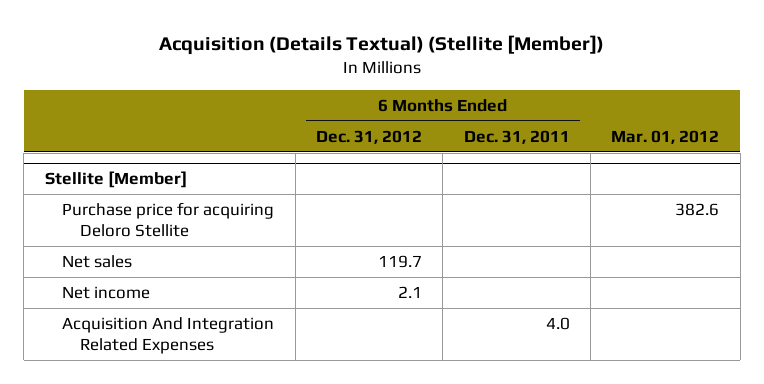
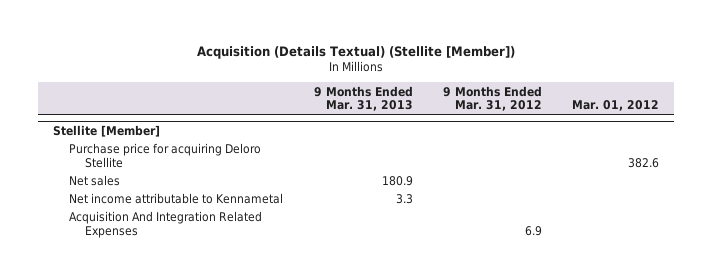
- | 6 Months Ended Dec. 31, 2012 | 6 Months Ended Dec. 31, 2011 | Mar. 01, 2012
+ | 9 Months Ended Mar. 31, 2013 | 9 Months Ended Mar. 31, 2012 | Mar. 01, 2012
@ Stellite [Member]
- Net income | 2.1 | |
+ Net income attributable to Kennametal | 3.3 | |

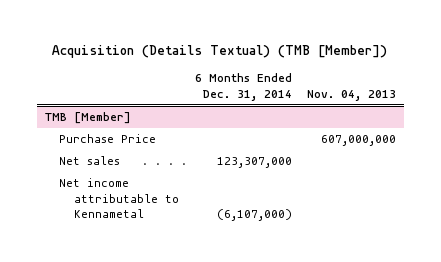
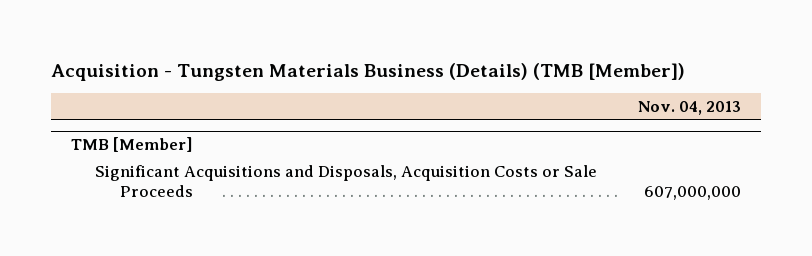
- Acquisition (Details Textual) (TMB [Member])
+ Acquisition - Tungsten Materials Business (Details) (TMB [Member])
- | 6 Months Ended Dec. 31, 2014 | Nov. 04, 2013
+ | Nov. 04, 2013
@ TMB [Member]
- Purchase Price | | 607,000,000
- Net sales | 123,307,000 |
- Net income attributable to Kennametal | (6,107,000) |
+ Significant Acquisitions and Disposals, Acquisition Costs or Sale Proceeds | 607,000,000

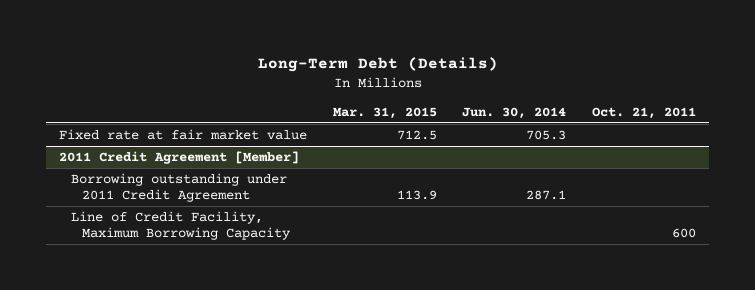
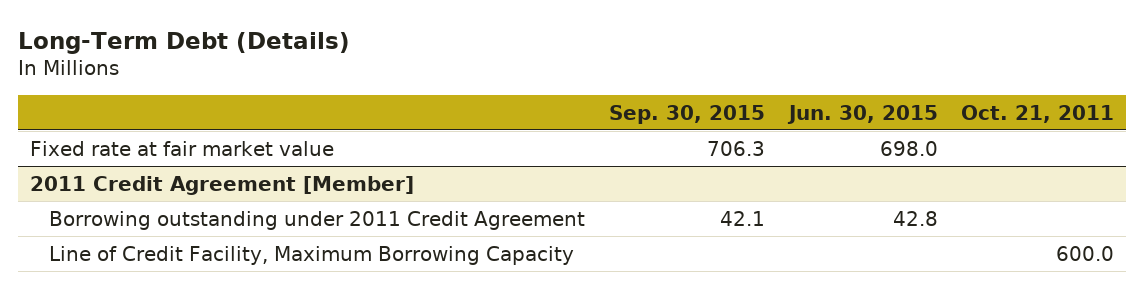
- | Mar. 31, 2015 | Jun. 30, 2014 | Oct. 21, 2011
+ | Sep. 30, 2015 | Jun. 30, 2015 | Oct. 21, 2011
@ 2011 Credit Agreement [Member]
- Line of Credit Facility, Maximum Borrowing Capacity | | | 600
+ Line of Credit Facility, Maximum Borrowing Capacity | | | 600.0

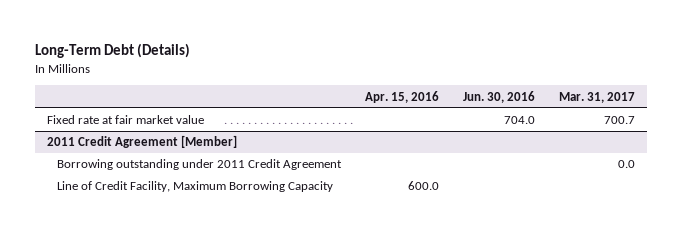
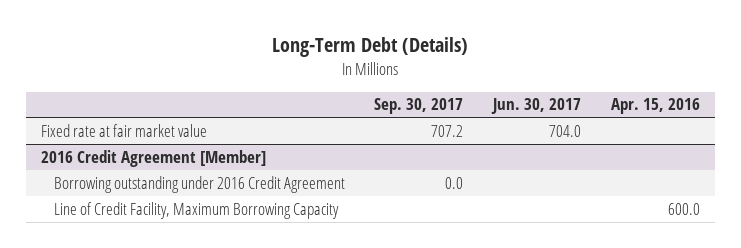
- | Apr. 15, 2016 | Jun. 30, 2016 | Mar. 31, 2017
+ | Sep. 30, 2017 | Jun. 30, 2017 | Apr. 15, 2016
- 2011 Credit Agreement [Member]
- Borrowing outstanding under 2011 Credit Agreement | | | 0.0
+ 2016 Credit Agreement [Member]
+ Borrowing outstanding under 2016 Credit Agreement | 0.0 | |

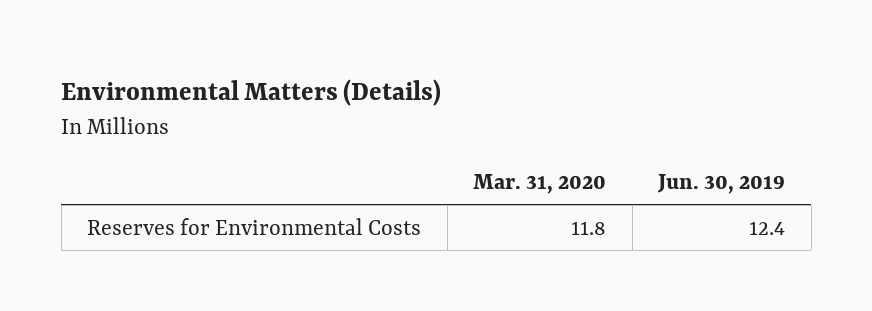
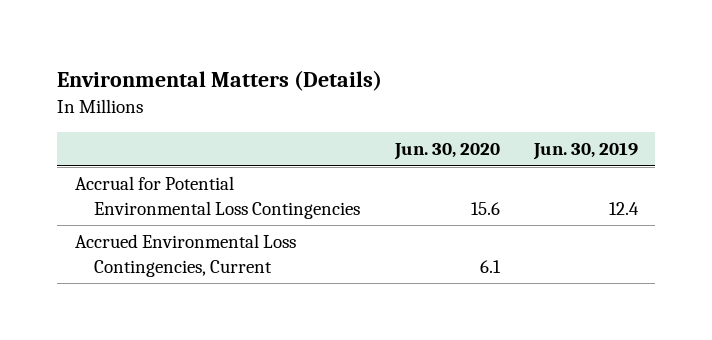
- | Mar. 31, 2020 | Jun. 30, 2019
+ | Jun. 30, 2020 | Jun. 30, 2019
- Reserves for Environmental Costs | 11.8 | 12.4
+ Accrual for Potential Environmental Loss Contingencies | 15.6 | 12.4
+ Accrued Environmental Loss Contingencies, Current | 6.1 |

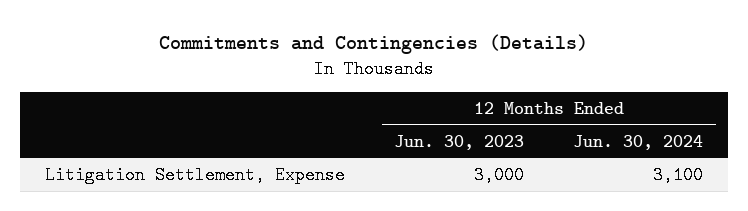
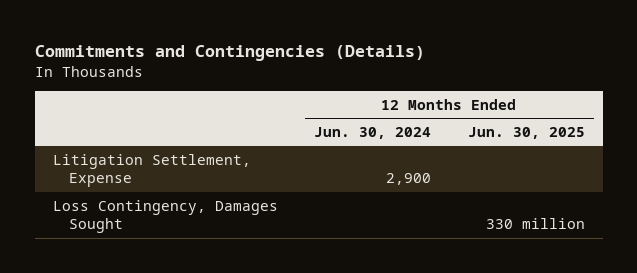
- | 12 Months Ended Jun. 30, 2023 | 12 Months Ended Jun. 30, 2024
+ | 12 Months Ended Jun. 30, 2024 | 12 Months Ended Jun. 30, 2025
- Litigation Settlement, Expense | 3,000 | 3,100
+ Litigation Settlement, Expense | 2,900 |
+ Loss Contingency, Damages Sought | | 330 million

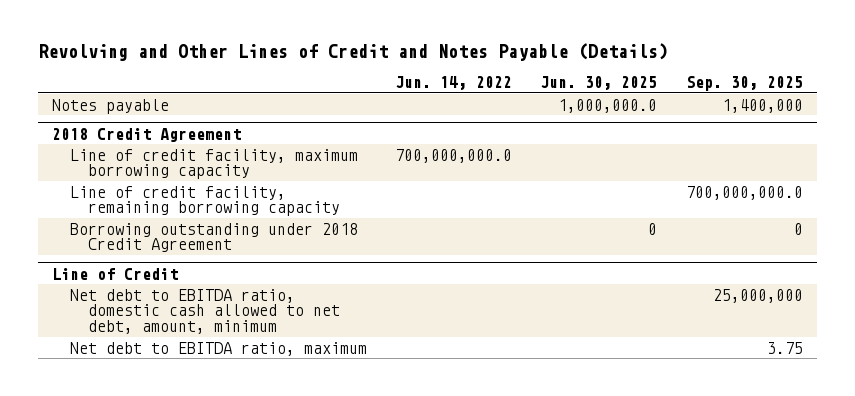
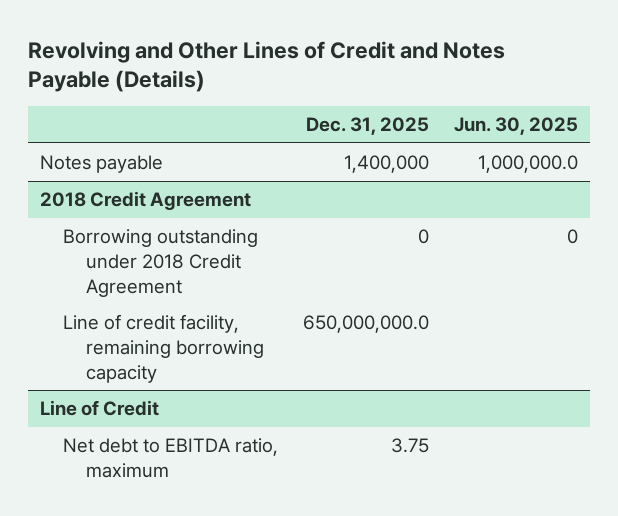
- | Jun. 14, 2022 | Jun. 30, 2025 | Sep. 30, 2025
+ | Dec. 31, 2025 | Jun. 30, 2025
@ 2018 Credit Agreement
- Line of credit facility, maximum borrowing capacity | 700,000,000.0 | |
moved down: Line of credit facility, remaining borrowing capacity | 650,000,000.0 |
@ Line of Credit
- Net debt to EBITDA ratio, domestic cash allowed to net debt, amount, minimum | | | 25,000,000

